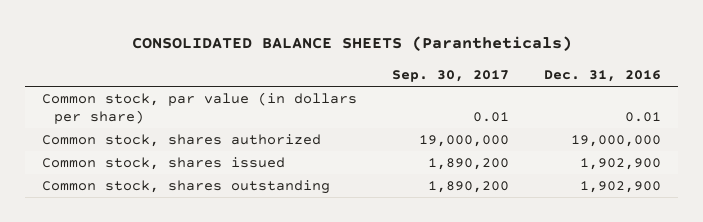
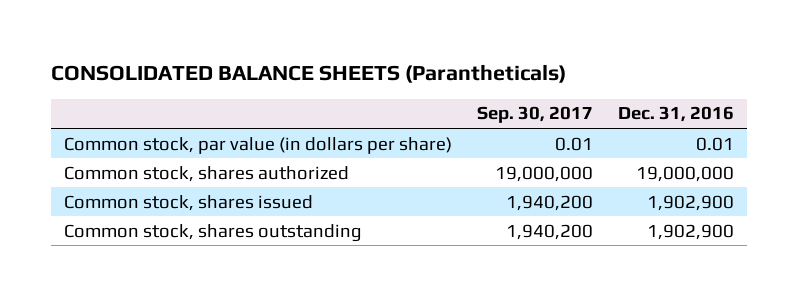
- Common stock, shares issued | 1,890,200 | 1,902,900
- Common stock, shares outstanding | 1,890,200 | 1,902,900
+ Common stock, shares issued | 1,940,200 | 1,902,900
+ Common stock, shares outstanding | 1,940,200 | 1,902,900

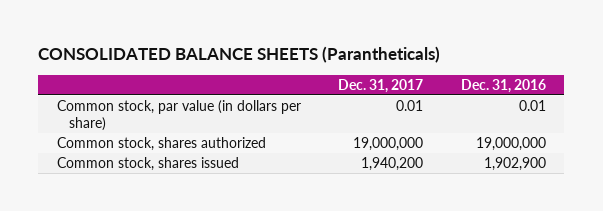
- | Sep. 30, 2017 | Dec. 31, 2016
+ | Dec. 31, 2017 | Dec. 31, 2016
- Common stock, shares outstanding | 1,940,200 | 1,902,900

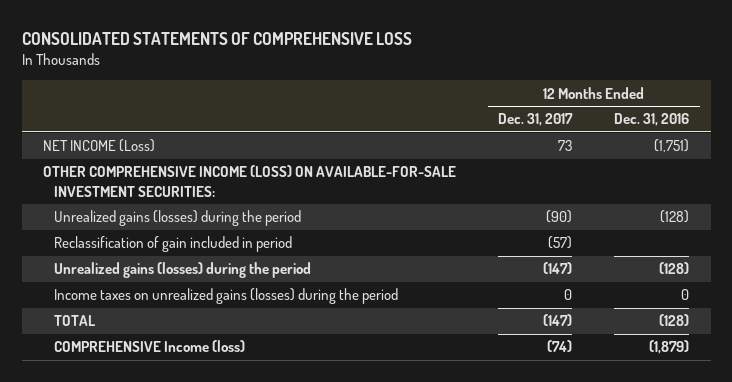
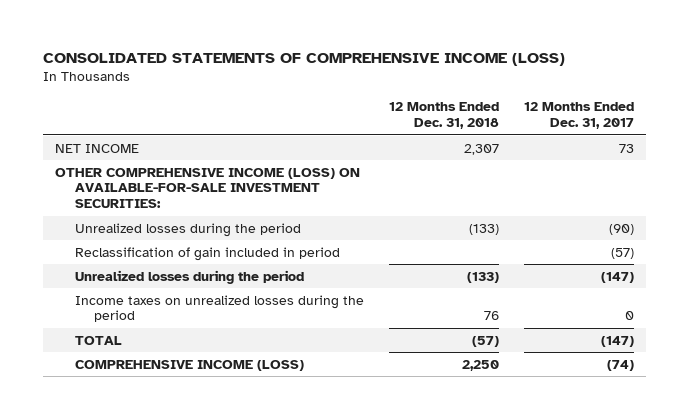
- CONSOLIDATED STATEMENTS OF COMPREHENSIVE LOSS
+ CONSOLIDATED STATEMENTS OF COMPREHENSIVE INCOME (LOSS)
- | 12 Months Ended Dec. 31, 2017 | 12 Months Ended Dec. 31, 2016
+ | 12 Months Ended Dec. 31, 2018 | 12 Months Ended Dec. 31, 2017
- NET INCOME (Loss) | 73 | (1,751)
+ NET INCOME | 2,307 | 73
- Unrealized gains (losses) during the period | (90) | (128)
+ Unrealized losses during the period | (133) | (90)
- Unrealized gains (losses) during the period | (147) | (128)
- Income taxes on unrealized gains (losses) during the period | 0 | 0
+ Unrealized losses during the period | (133) | (147)
+ Income taxes on unrealized losses during the period | 76 | 0
- COMPREHENSIVE Income (loss) | (74) | (1,879)
+ COMPREHENSIVE INCOME (LOSS) | 2,250 | (74)

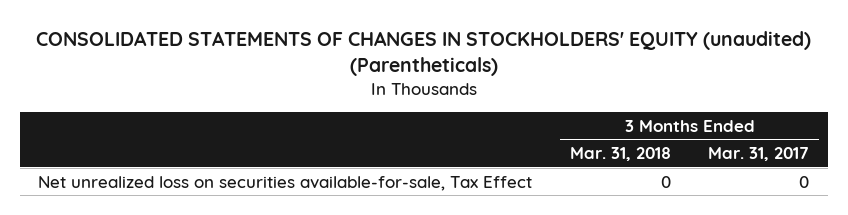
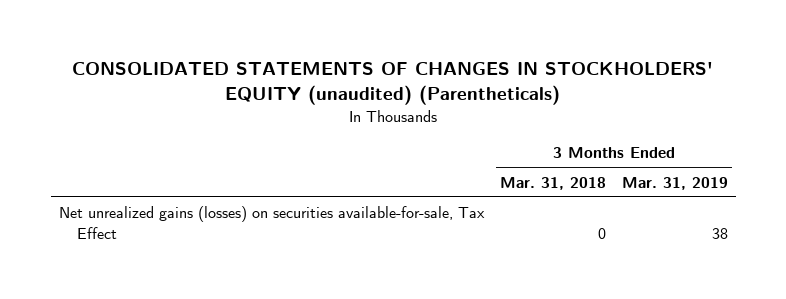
- | 3 Months Ended Mar. 31, 2018 | 3 Months Ended Mar. 31, 2017
+ | 3 Months Ended Mar. 31, 2018 | 3 Months Ended Mar. 31, 2019
- Net unrealized loss on securities available-for-sale, Tax Effect | 0 | 0
+ Net unrealized gains (losses) on securities available-for-sale, Tax Effect | 0 | 38

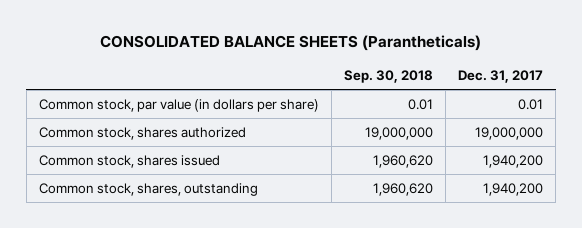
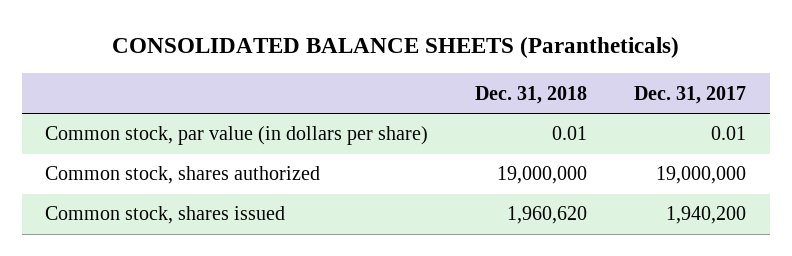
- | Sep. 30, 2018 | Dec. 31, 2017
+ | Dec. 31, 2018 | Dec. 31, 2017
- Common stock, shares, outstanding | 1,960,620 | 1,940,200

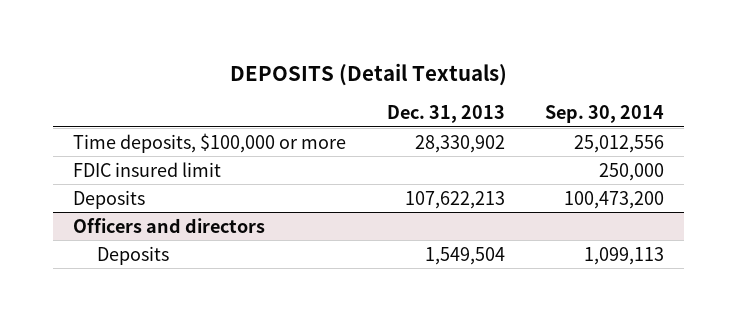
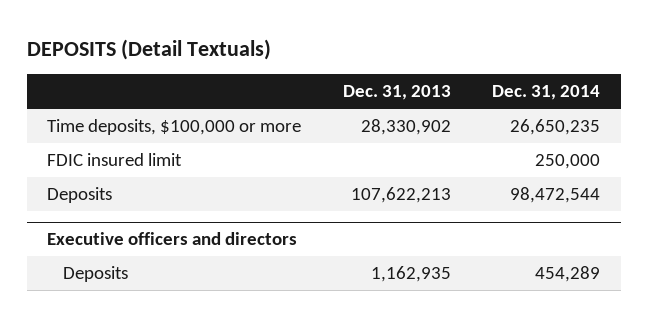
- | Dec. 31, 2013 | Sep. 30, 2014
+ | Dec. 31, 2013 | Dec. 31, 2014
- Officers and directors
- Deposits | 1,549,504 | 1,099,113
+ Executive officers and directors
+ Deposits | 1,162,935 | 454,289

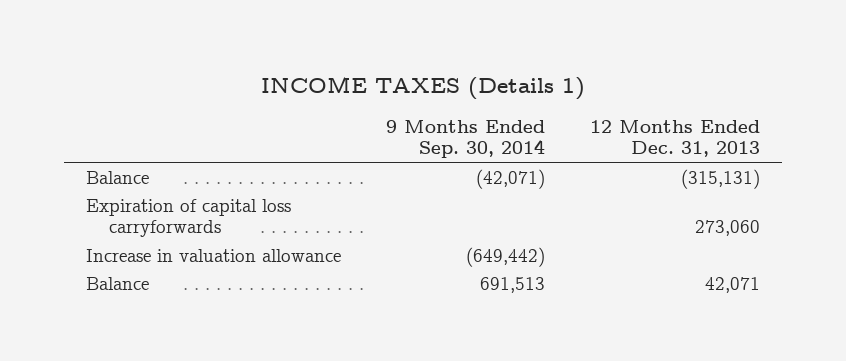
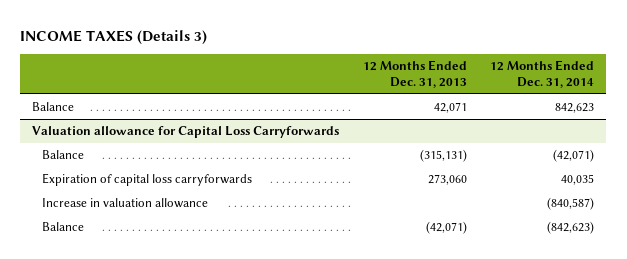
- INCOME TAXES (Details 1)
+ INCOME TAXES (Details 3)
- | 9 Months Ended Sep. 30, 2014 | 12 Months Ended Dec. 31, 2013
+ | 12 Months Ended Dec. 31, 2013 | 12 Months Ended Dec. 31, 2014
moved up: Balance | 42,071 | 842,623
+ Valuation allowance for Capital Loss Carryforwards
+ Balance | (42,071) | (842,623)

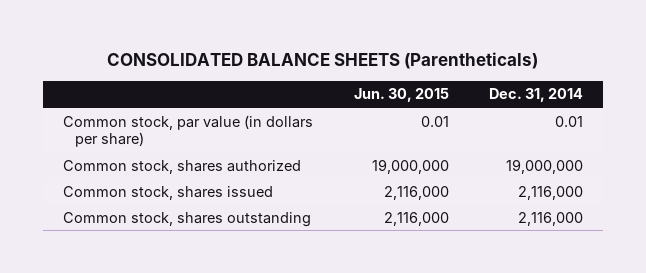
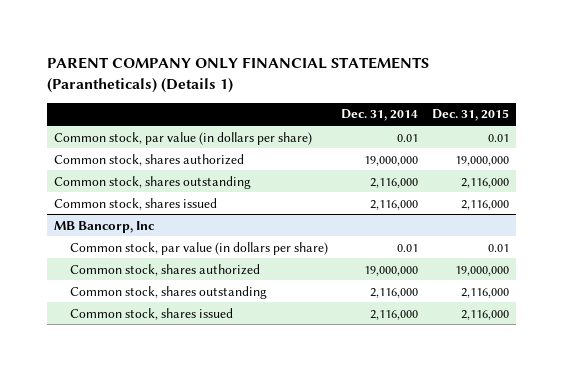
- CONSOLIDATED BALANCE SHEETS (Parentheticals)
+ PARENT COMPANY ONLY FINANCIAL STATEMENTS (Parantheticals) (Details 1)
- | Jun. 30, 2015 | Dec. 31, 2014
+ | Dec. 31, 2014 | Dec. 31, 2015
+ Common stock, shares outstanding | 2,116,000 | 2,116,000
+ MB Bancorp, Inc
+ Common stock, par value (in dollars per share) | 0.01 | 0.01
+ Common stock, shares authorized | 19,000,000 | 19,000,000
+ Common stock, shares issued | 2,116,000 | 2,116,000

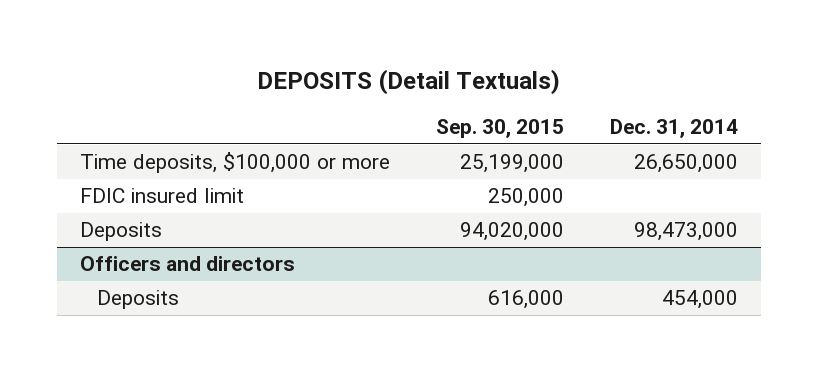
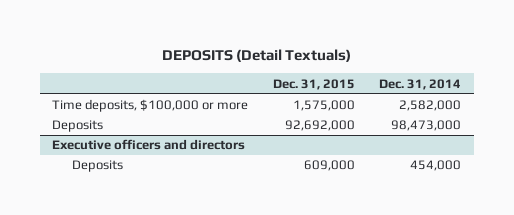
- | Sep. 30, 2015 | Dec. 31, 2014
+ | Dec. 31, 2015 | Dec. 31, 2014
- Time deposits, $100,000 or more | 25,199,000 | 26,650,000
- FDIC insured limit | 250,000 |
+ Time deposits, $100,000 or more | 1,575,000 | 2,582,000
- Officers and directors
+ Executive officers and directors

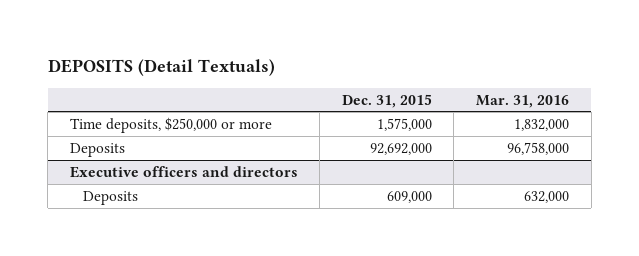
- | Dec. 31, 2015 | Dec. 31, 2014
+ | Dec. 31, 2015 | Mar. 31, 2016
- Time deposits, $100,000 or more | 1,575,000 | 2,582,000
+ Time deposits, $250,000 or more | 1,575,000 | 1,832,000

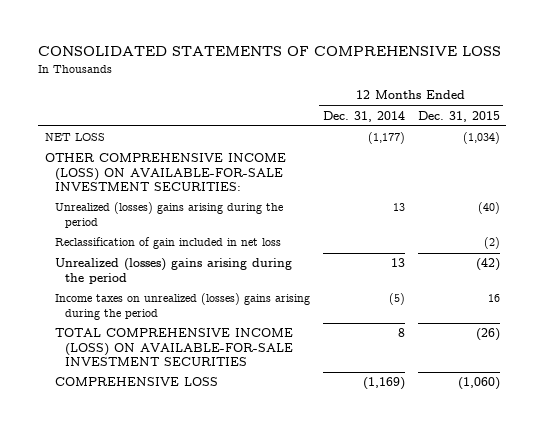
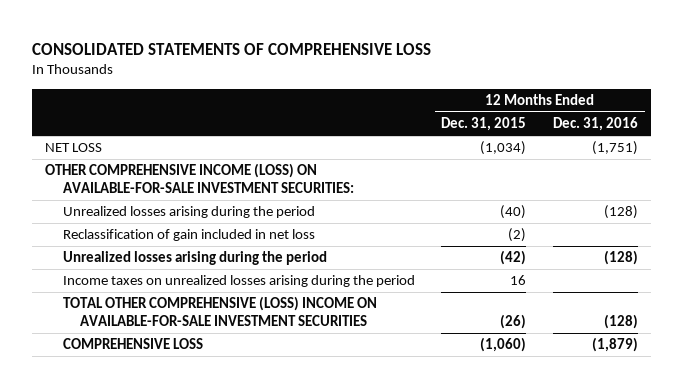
- | 12 Months Ended Dec. 31, 2014 | 12 Months Ended Dec. 31, 2015
+ | 12 Months Ended Dec. 31, 2015 | 12 Months Ended Dec. 31, 2016
- Unrealized (losses) gains arising during the period | 13 | (40)
+ Unrealized losses arising during the period | (40) | (128)
- Unrealized (losses) gains arising during the period | 13 | (42)
- Income taxes on unrealized (losses) gains arising during the period | (5) | 16
- TOTAL COMPREHENSIVE INCOME (LOSS) ON AVAILABLE-FOR-SALE INVESTMENT SECURITIES | 8 | (26)
+ Unrealized losses arising during the period | (42) | (128)
+ Income taxes on unrealized losses arising during the period | 16 |
+ TOTAL OTHER COMPREHENSIVE (LOSS) INCOME ON AVAILABLE-FOR-SALE INVESTMENT SECURITIES | (26) | (128)

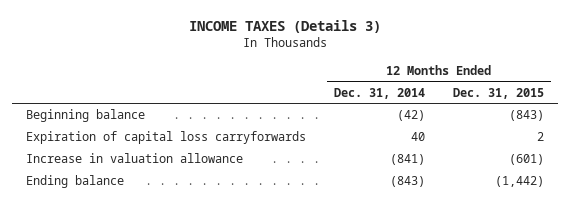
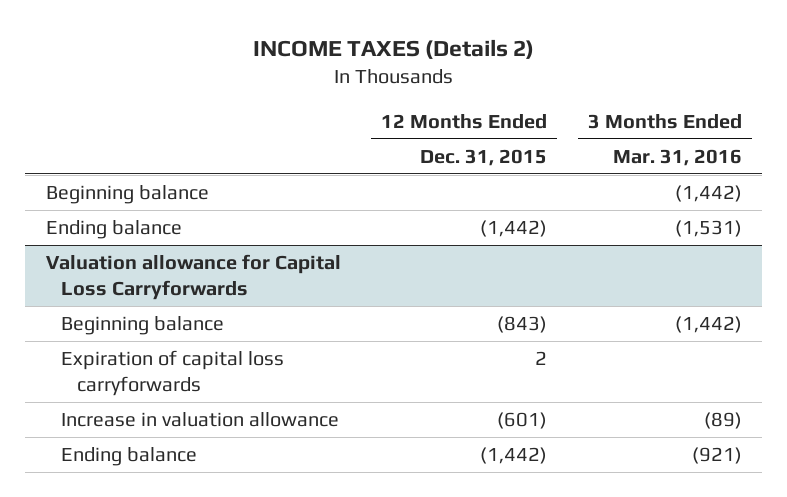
- INCOME TAXES (Details 3)
+ INCOME TAXES (Details 2)
- | 12 Months Ended Dec. 31, 2014 | 12 Months Ended Dec. 31, 2015
+ | 12 Months Ended Dec. 31, 2015 | 3 Months Ended Mar. 31, 2016
+ Beginning balance | | (1,442)
+ Ending balance | (1,442) | (1,531)
+ Valuation allowance for Capital Loss Carryforwards

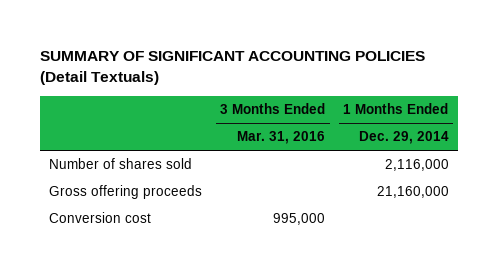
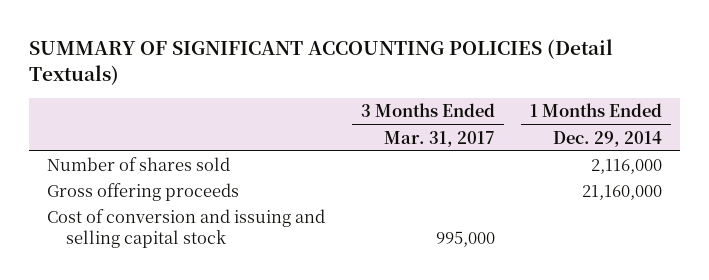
- | 3 Months Ended Mar. 31, 2016 | 1 Months Ended Dec. 29, 2014
+ | 3 Months Ended Mar. 31, 2017 | 1 Months Ended Dec. 29, 2014
- Conversion cost | 995,000 |
+ Cost of conversion and issuing and selling capital stock | 995,000 |

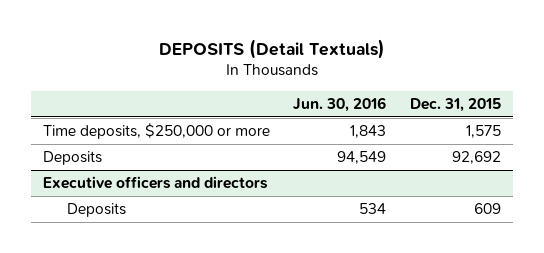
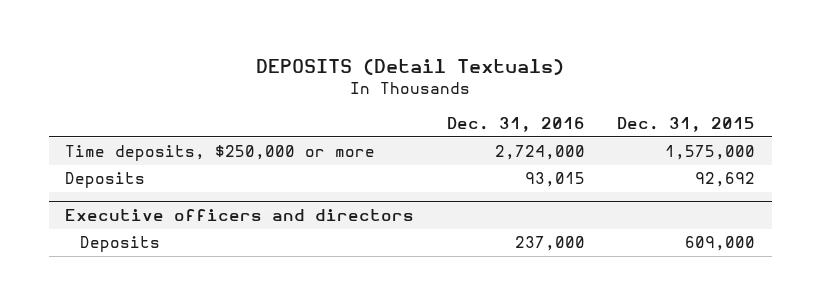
- | Jun. 30, 2016 | Dec. 31, 2015
+ | Dec. 31, 2016 | Dec. 31, 2015
- Time deposits, $250,000 or more | 1,843 | 1,575
+ Time deposits, $250,000 or more | 2,724,000 | 1,575,000
@ Executive officers and directors
- Deposits | 534 | 609
+ Deposits | 237,000 | 609,000

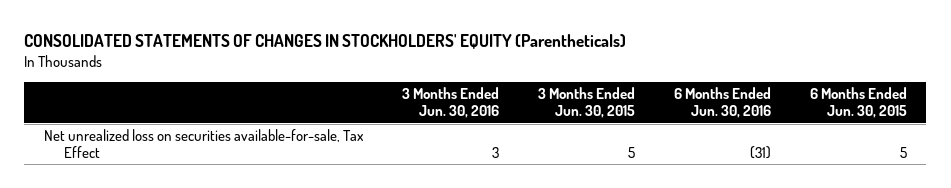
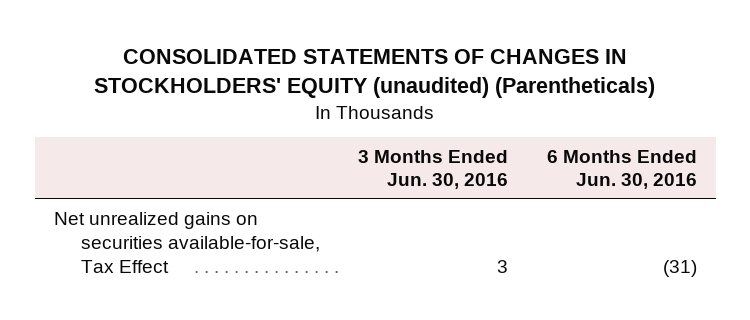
- CONSOLIDATED STATEMENTS OF CHANGES IN STOCKHOLDERS' EQUITY (Parentheticals)
+ CONSOLIDATED STATEMENTS OF CHANGES IN STOCKHOLDERS' EQUITY (unaudited) (Parentheticals)
- | 3 Months Ended Jun. 30, 2016 | 3 Months Ended Jun. 30, 2015 | 6 Months Ended Jun. 30, 2016 | 6 Months Ended Jun. 30, 2015
+ | 3 Months Ended Jun. 30, 2016 | 6 Months Ended Jun. 30, 2016
- Net unrealized loss on securities available-for-sale, Tax Effect | 3 | 5 | (31) | 5
+ Net unrealized gains on securities available-for-sale, Tax Effect | 3 | (31)

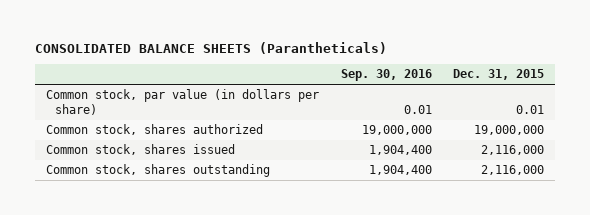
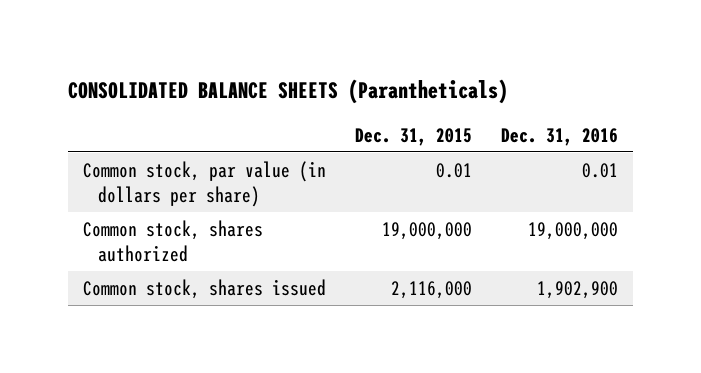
- | Sep. 30, 2016 | Dec. 31, 2015
+ | Dec. 31, 2015 | Dec. 31, 2016
- Common stock, shares outstanding | 1,904,400 | 2,116,000

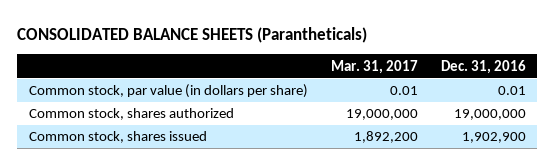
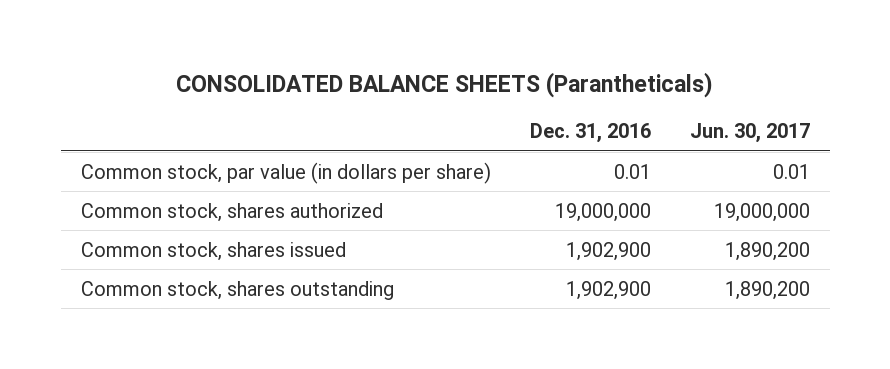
- | Mar. 31, 2017 | Dec. 31, 2016
+ | Dec. 31, 2016 | Jun. 30, 2017
+ Common stock, shares outstanding | 1,902,900 | 1,890,200

